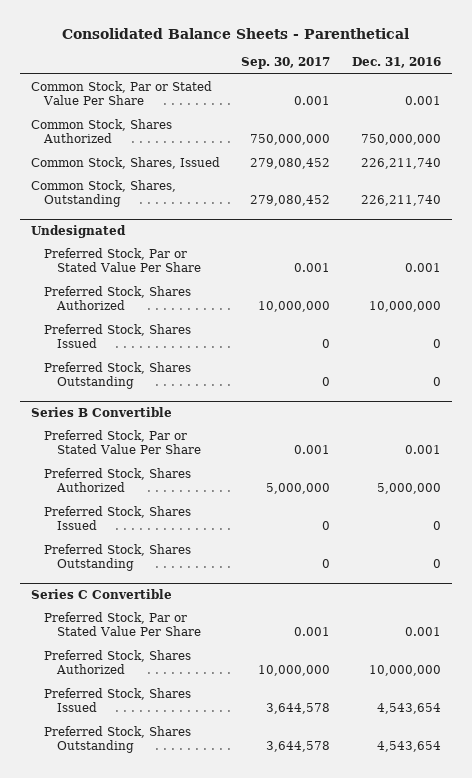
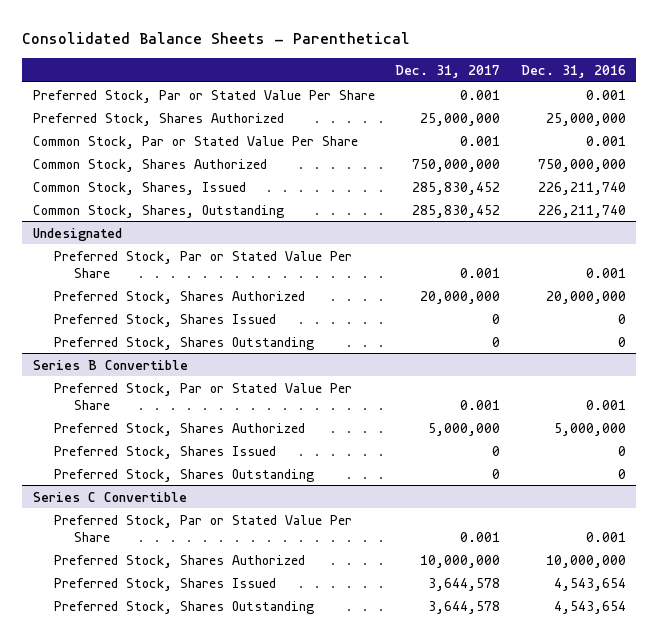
- | Sep. 30, 2017 | Dec. 31, 2016
+ | Dec. 31, 2017 | Dec. 31, 2016
+ Preferred Stock, Par or Stated Value Per Share | 0.001 | 0.001
+ Preferred Stock, Shares Authorized | 25,000,000 | 25,000,000
@ Undesignated
- Preferred Stock, Shares Authorized | 10,000,000 | 10,000,000
+ Preferred Stock, Shares Authorized | 20,000,000 | 20,000,000

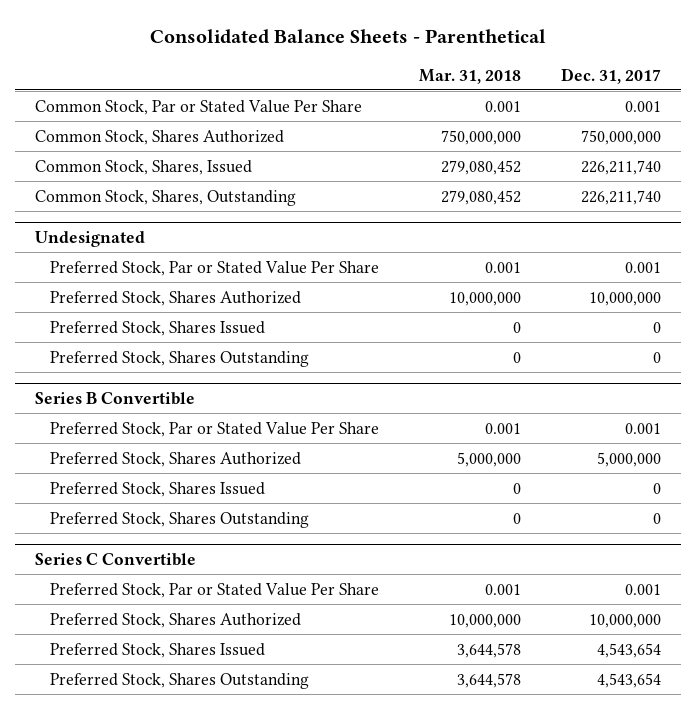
- | Dec. 31, 2017 | Dec. 31, 2016
+ | Mar. 31, 2018 | Dec. 31, 2017
- Preferred Stock, Par or Stated Value Per Share | 0.001 | 0.001
- Preferred Stock, Shares Authorized | 25,000,000 | 25,000,000
- Common Stock, Shares, Issued | 285,830,452 | 226,211,740
- Common Stock, Shares, Outstanding | 285,830,452 | 226,211,740
+ Common Stock, Shares, Issued | 279,080,452 | 226,211,740
+ Common Stock, Shares, Outstanding | 279,080,452 | 226,211,740
@ Undesignated
- Preferred Stock, Shares Authorized | 20,000,000 | 20,000,000
+ Preferred Stock, Shares Authorized | 10,000,000 | 10,000,000
@ Series C Convertible
- Preferred Stock, Shares Issued | 3,644,578 | 4,543,654
- Preferred Stock, Shares Outstanding | 3,644,578 | 4,543,654
+ Preferred Stock, Shares Issued | 3,644,578 | 4,543,654
+ Preferred Stock, Shares Outstanding | 3,644,578 | 4,543,654

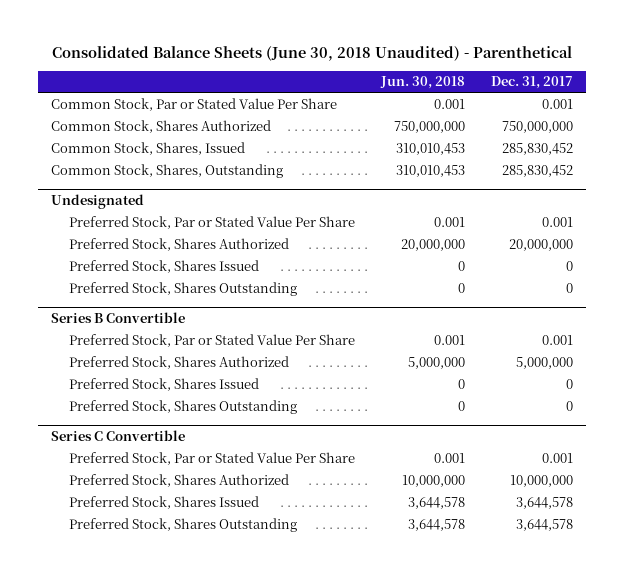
- Consolidated Balance Sheets - Parenthetical
+ Consolidated Balance Sheets (June 30, 2018 Unaudited) - Parenthetical
- | Mar. 31, 2018 | Dec. 31, 2017
+ | Jun. 30, 2018 | Dec. 31, 2017
- Common Stock, Shares, Issued | 279,080,452 | 226,211,740
- Common Stock, Shares, Outstanding | 279,080,452 | 226,211,740
+ Common Stock, Shares, Issued | 310,010,453 | 285,830,452
+ Common Stock, Shares, Outstanding | 310,010,453 | 285,830,452
@ Undesignated
- Preferred Stock, Shares Authorized | 10,000,000 | 10,000,000
+ Preferred Stock, Shares Authorized | 20,000,000 | 20,000,000
@ Series C Convertible
- Preferred Stock, Shares Issued | 3,644,578 | 4,543,654
- Preferred Stock, Shares Outstanding | 3,644,578 | 4,543,654
+ Preferred Stock, Shares Issued | 3,644,578 | 3,644,578
+ Preferred Stock, Shares Outstanding | 3,644,578 | 3,644,578

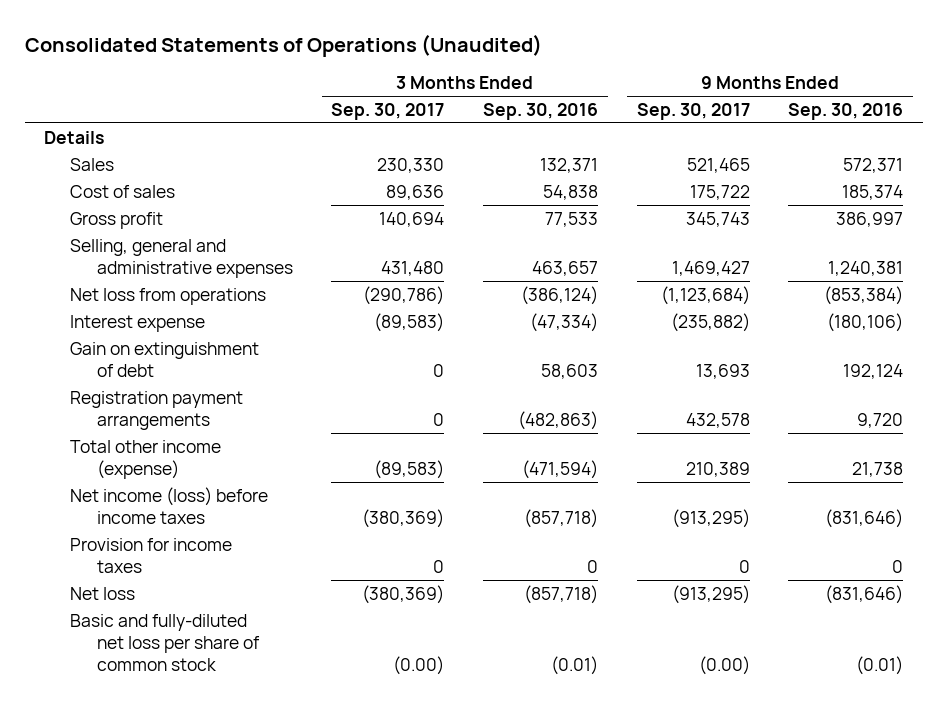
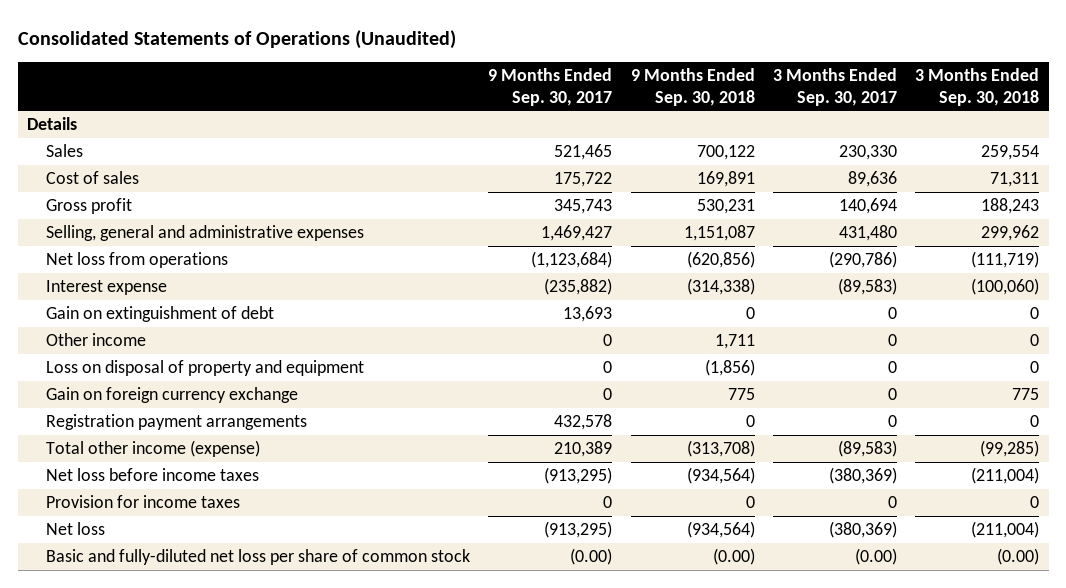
- | 3 Months Ended Sep. 30, 2017 | 3 Months Ended Sep. 30, 2016 | 9 Months Ended Sep. 30, 2017 | 9 Months Ended Sep. 30, 2016
+ | 9 Months Ended Sep. 30, 2017 | 9 Months Ended Sep. 30, 2018 | 3 Months Ended Sep. 30, 2017 | 3 Months Ended Sep. 30, 2018
+ Other income | 0 | 1,711 | 0 | 0
+ Loss on disposal of property and equipment | 0 | (1,856) | 0 | 0
+ Gain on foreign currency exchange | 0 | 775 | 0 | 775
- Net income (loss) before income taxes | (380,369) | (857,718) | (913,295) | (831,646)
+ Net loss before income taxes | (913,295) | (934,564) | (380,369) | (211,004)

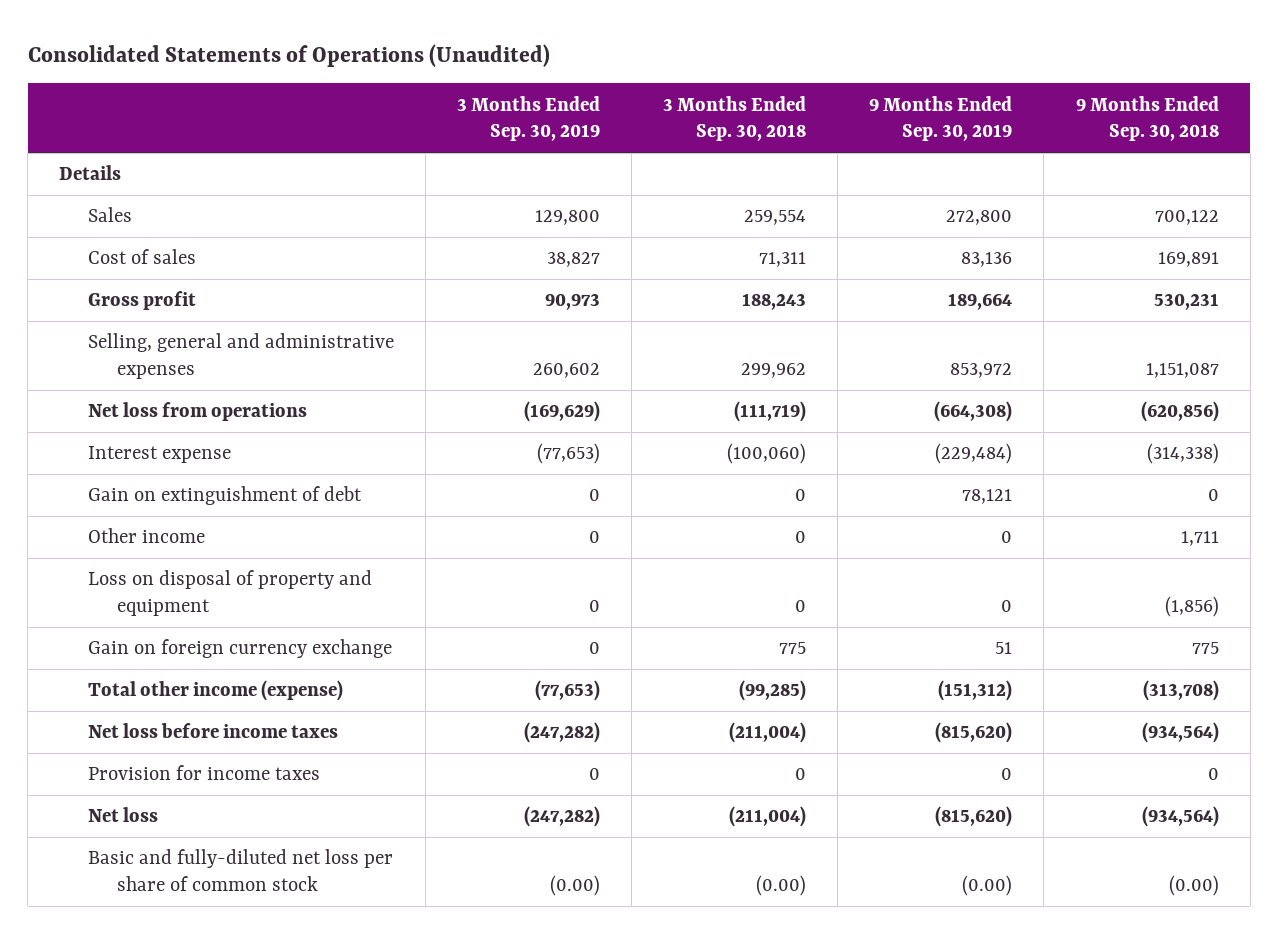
- | 9 Months Ended Sep. 30, 2017 | 9 Months Ended Sep. 30, 2018 | 3 Months Ended Sep. 30, 2017 | 3 Months Ended Sep. 30, 2018
+ | 3 Months Ended Sep. 30, 2019 | 3 Months Ended Sep. 30, 2018 | 9 Months Ended Sep. 30, 2019 | 9 Months Ended Sep. 30, 2018
- Registration payment arrangements | 432,578 | 0 | 0 | 0

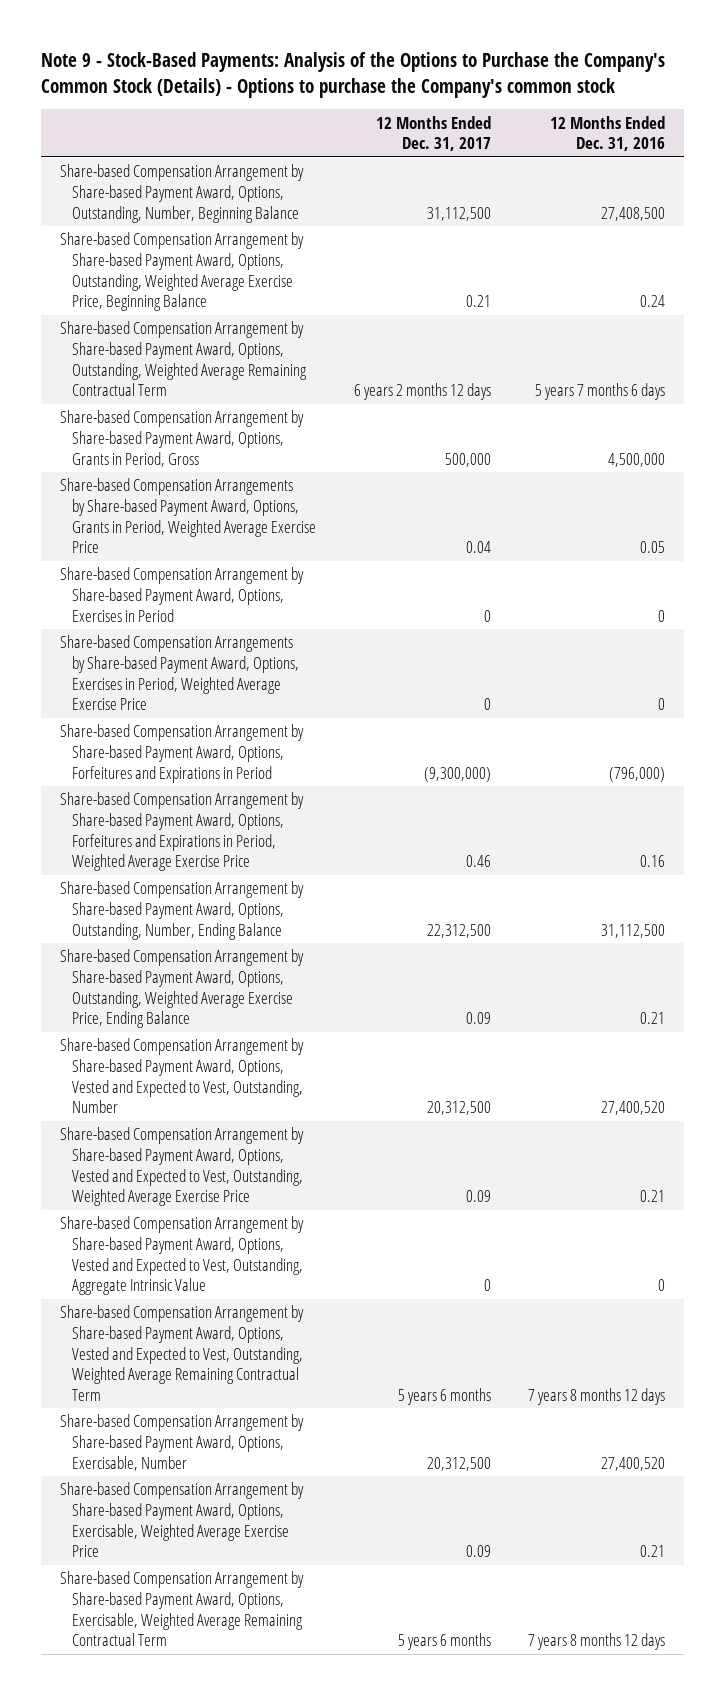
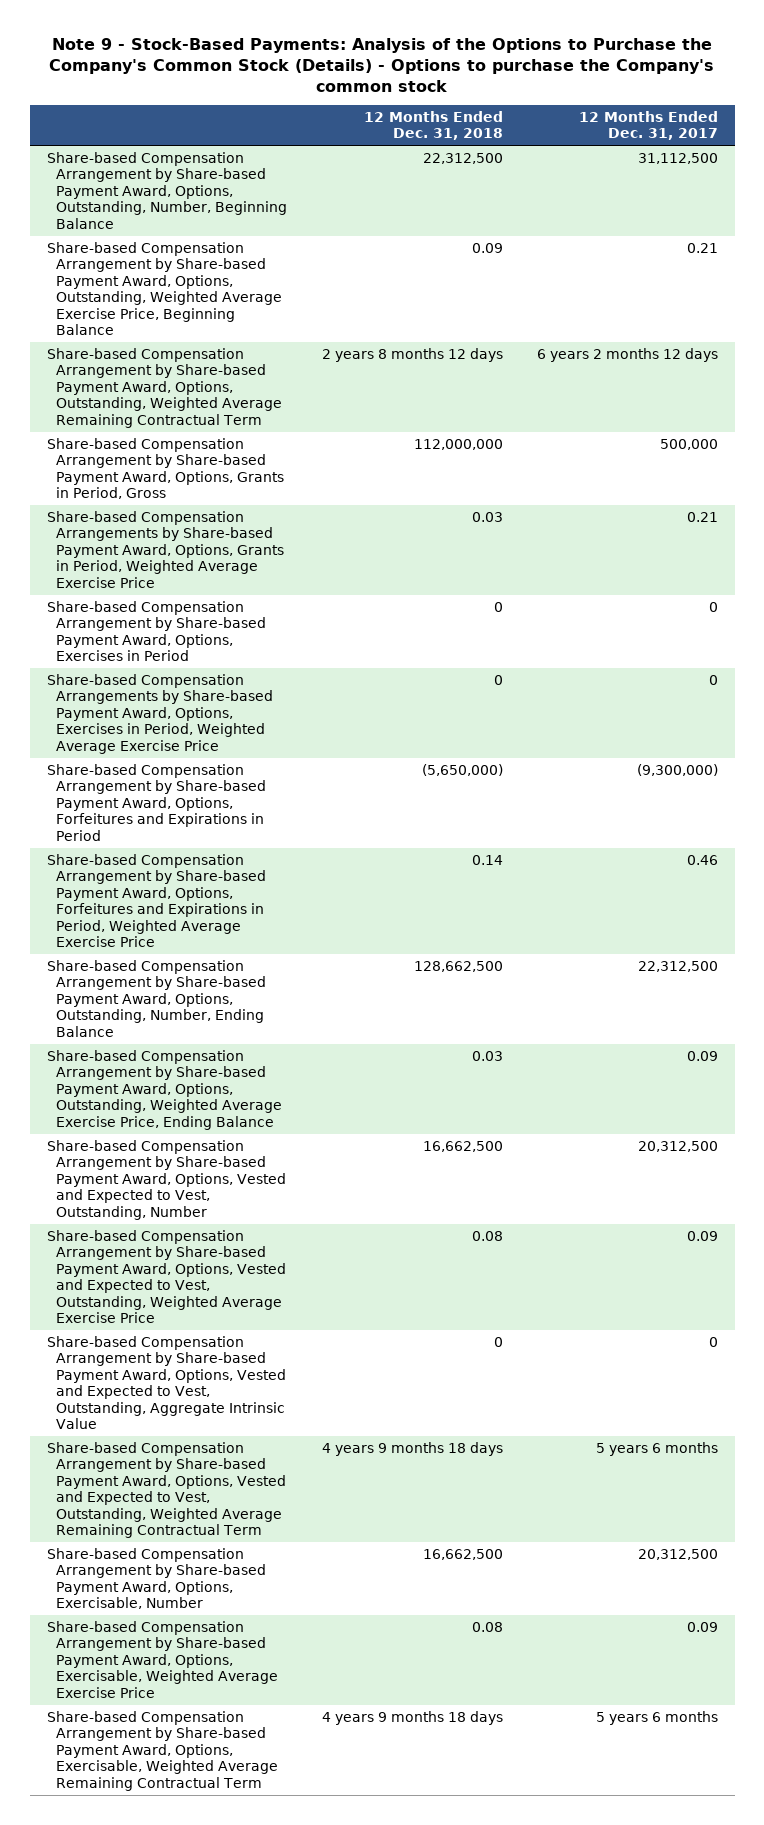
- | 12 Months Ended Dec. 31, 2017 | 12 Months Ended Dec. 31, 2016
+ | 12 Months Ended Dec. 31, 2018 | 12 Months Ended Dec. 31, 2017
- Share-based Compensation Arrangements by Share-based Payment Award, Options, Grants in Period, Weighted Average Exercise Price | 0.04 | 0.05
+ Share-based Compensation Arrangements by Share-based Payment Award, Options, Grants in Period, Weighted Average Exercise Price | 0.03 | 0.21

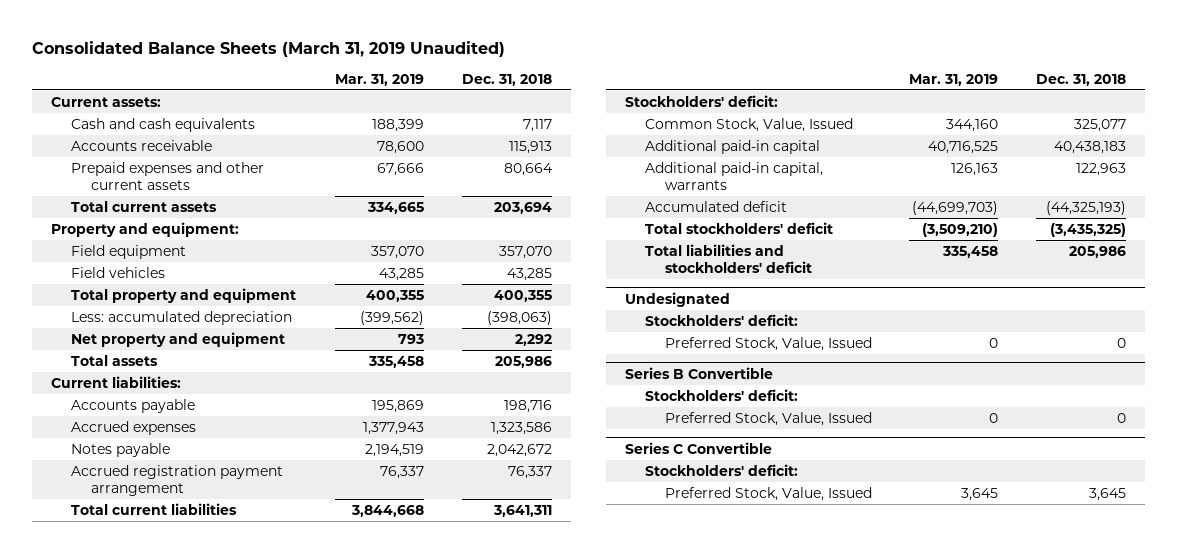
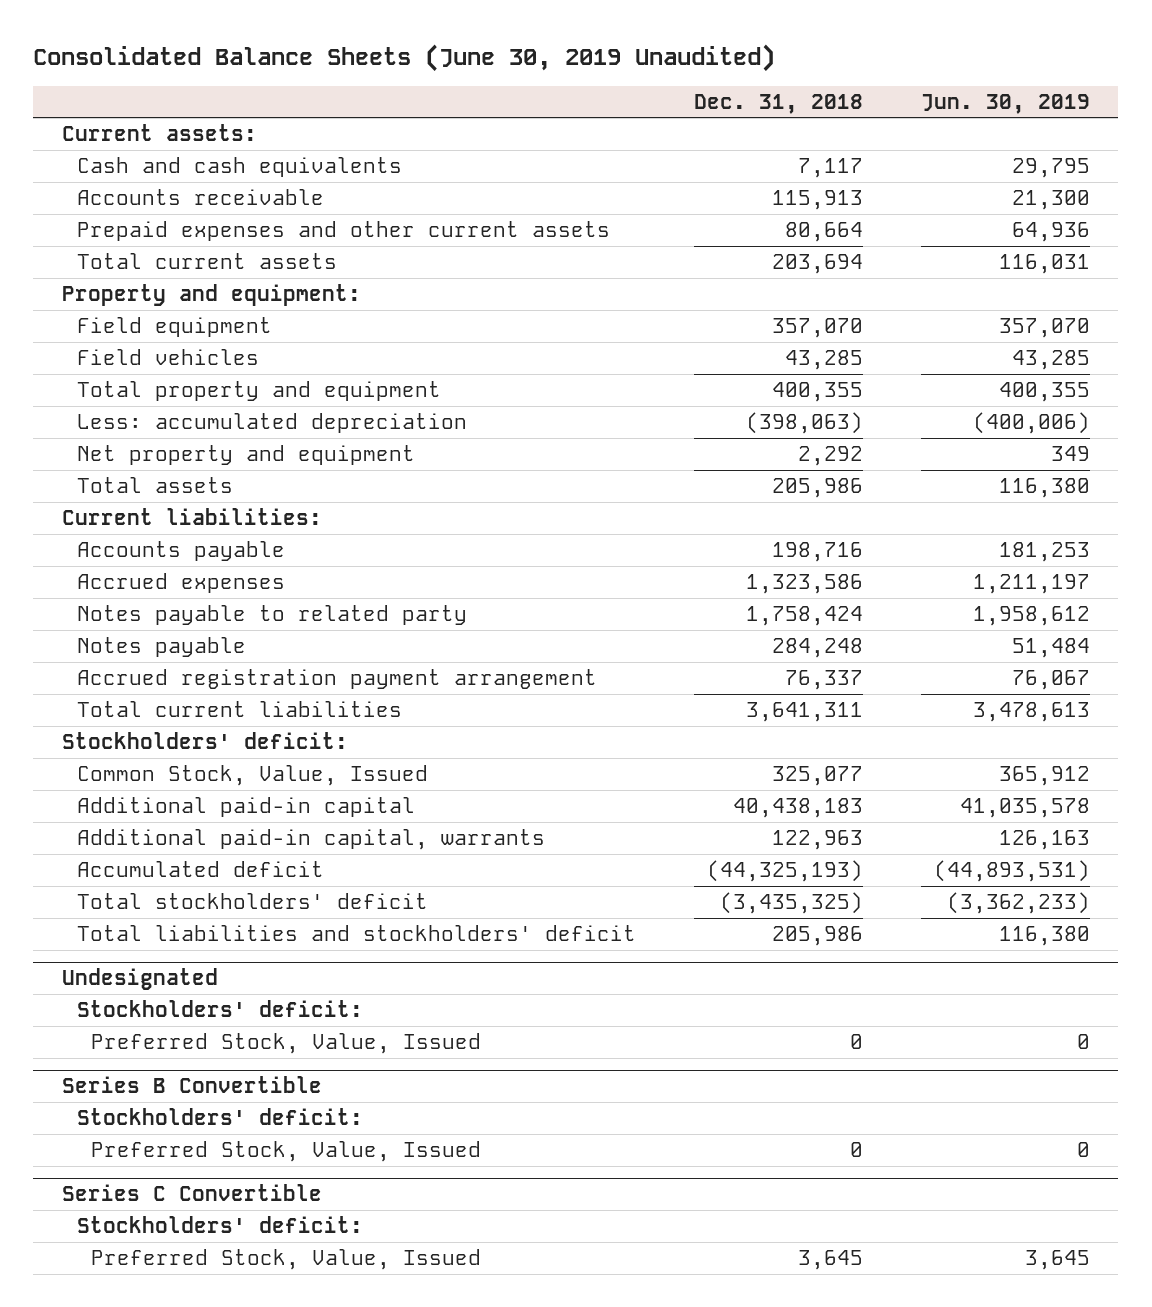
- Consolidated Balance Sheets (March 31, 2019 Unaudited)
+ Consolidated Balance Sheets (June 30, 2019 Unaudited)
- | Mar. 31, 2019 | Dec. 31, 2018
+ | Dec. 31, 2018 | Jun. 30, 2019
- Notes payable | 2,194,519 | 2,042,672
+ Notes payable to related party | 1,758,424 | 1,958,612
+ Notes payable | 284,248 | 51,484

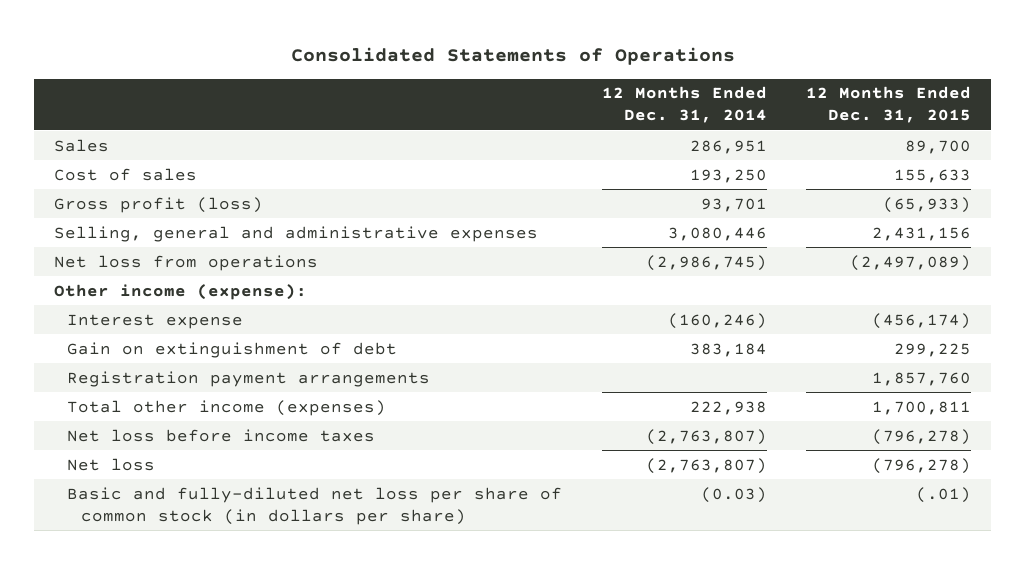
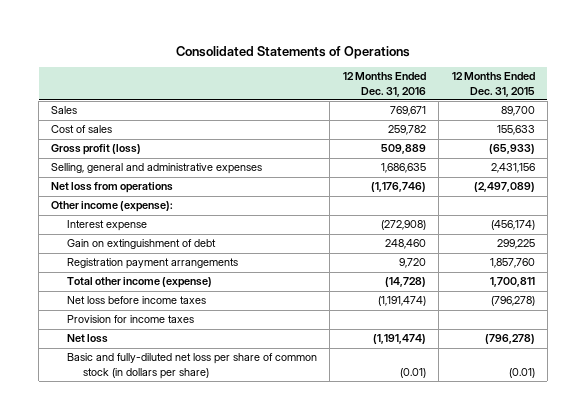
- | 12 Months Ended Dec. 31, 2014 | 12 Months Ended Dec. 31, 2015
+ | 12 Months Ended Dec. 31, 2016 | 12 Months Ended Dec. 31, 2015
- Total other income (expenses) | 222,938 | 1,700,811
+ Total other income (expense) | (14,728) | 1,700,811
+ Provision for income taxes
- Basic and fully-diluted net loss per share of common stock (in dollars per share) | (0.03) | (.01)
+ Basic and fully-diluted net loss per share of common stock (in dollars per share) | (0.01) | (0.01)

